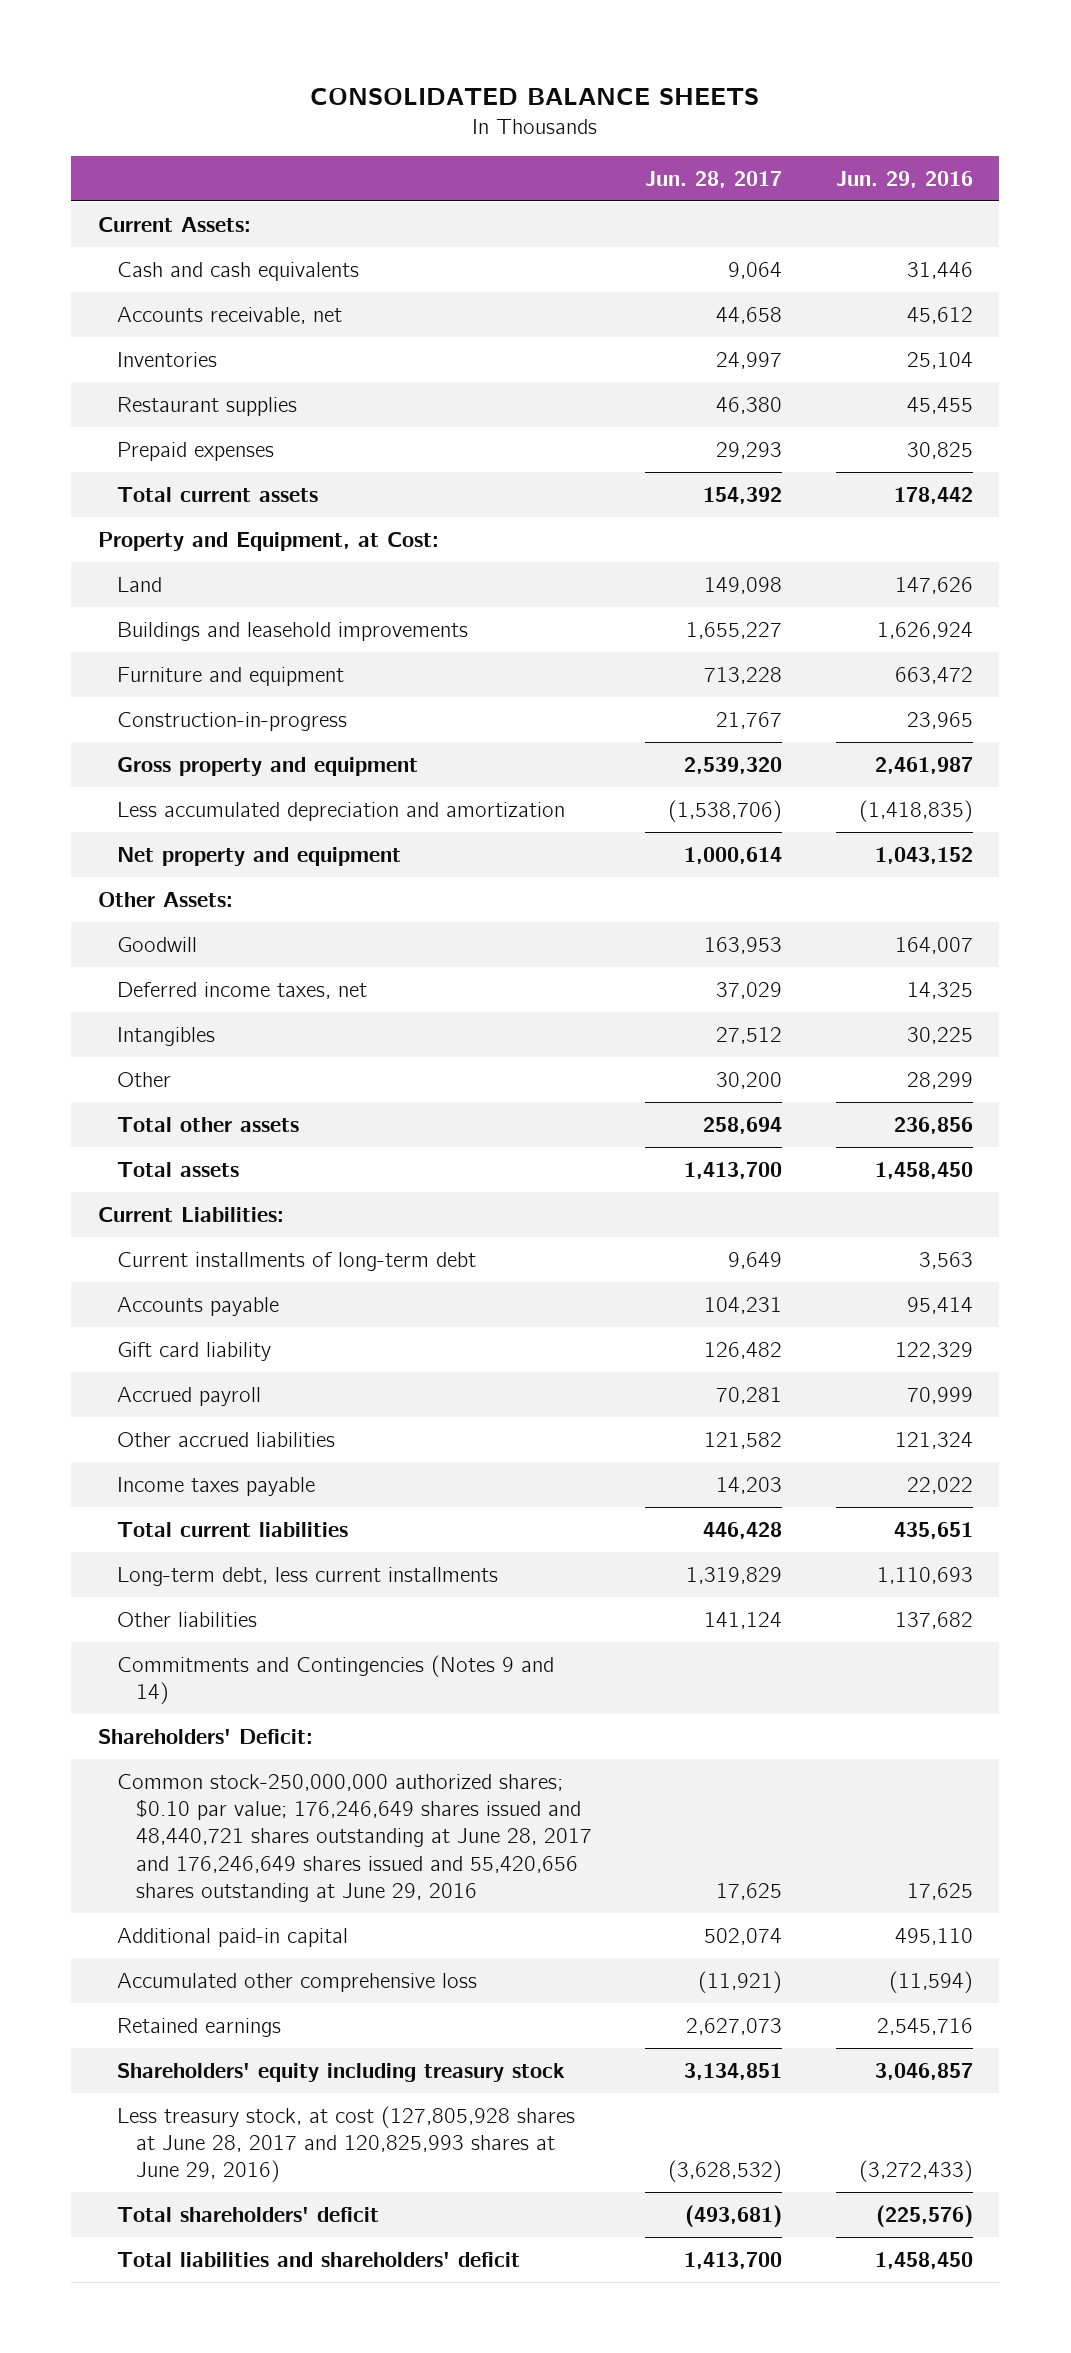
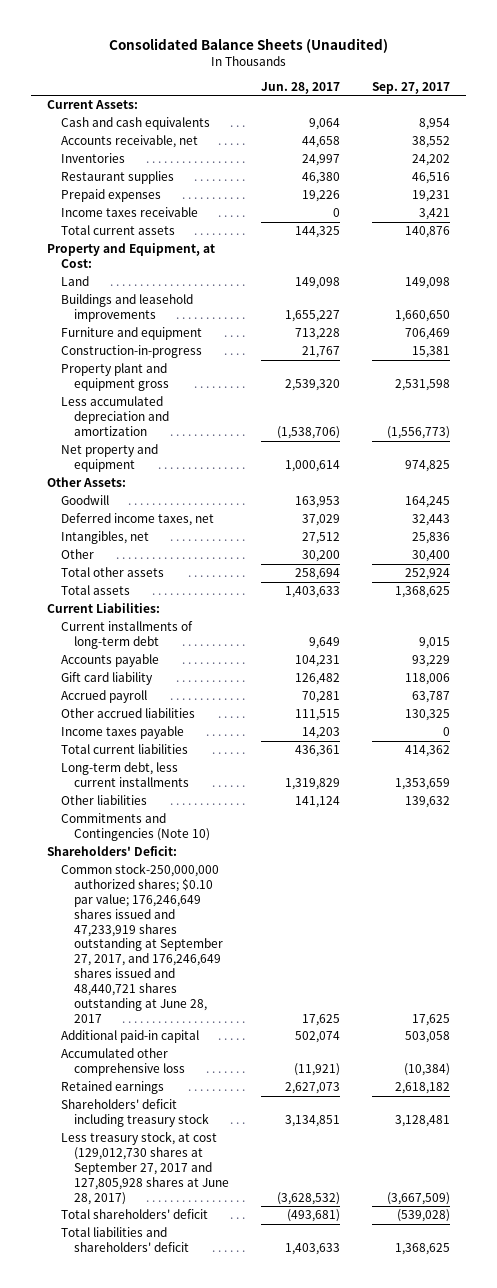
- CONSOLIDATED BALANCE SHEETS
+ Consolidated Balance Sheets (Unaudited)
- | Jun. 28, 2017 | Jun. 29, 2016
+ | Jun. 28, 2017 | Sep. 27, 2017
- Prepaid expenses | 29,293 | 30,825
- Total current assets | 154,392 | 178,442
+ Prepaid expenses | 19,226 | 19,231
+ Income taxes receivable | 0 | 3,421
+ Total current assets | 144,325 | 140,876
- Gross property and equipment | 2,539,320 | 2,461,987
+ Property plant and equipment gross | 2,539,320 | 2,531,598
- Intangibles | 27,512 | 30,225
+ Intangibles, net | 27,512 | 25,836
- Total assets | 1,413,700 | 1,458,450
+ Total assets | 1,403,633 | 1,368,625
- Other accrued liabilities | 121,582 | 121,324
+ Other accrued liabilities | 111,515 | 130,325
- Total current liabilities | 446,428 | 435,651
+ Total current liabilities | 436,361 | 414,362
- Commitments and Contingencies (Notes 9 and 14)
+ Commitments and Contingencies (Note 10)
- Common stock-250,000,000 authorized shares; $0.10 par value; 176,246,649 shares issued and 48,440,721 shares outstanding at June 28, 2017 and 176,246,649 shares issued and 55,420,656 shares outstanding at June 29, 2016 | 17,625 | 17,625
+ Common stock-250,000,000 authorized shares; $0.10 par value; 176,246,649 shares issued and 47,233,919 shares outstanding at September 27, 2017, and 176,246,649 shares issued and 48,440,721 shares outstanding at June 28, 2017 | 17,625 | 17,625
- Shareholders' equity including treasury stock | 3,134,851 | 3,046,857
- Less treasury stock, at cost (127,805,928 shares at June 28, 2017 and 120,825,993 shares at June 29, 2016) | (3,628,532) | (3,272,433)
+ Shareholders' deficit including treasury stock | 3,134,851 | 3,128,481
+ Less treasury stock, at cost (129,012,730 shares at September 27, 2017 and 127,805,928 shares at June 28, 2017) | (3,628,532) | (3,667,509)
- Total liabilities and shareholders' deficit | 1,413,700 | 1,458,450
+ Total liabilities and shareholders' deficit | 1,403,633 | 1,368,625

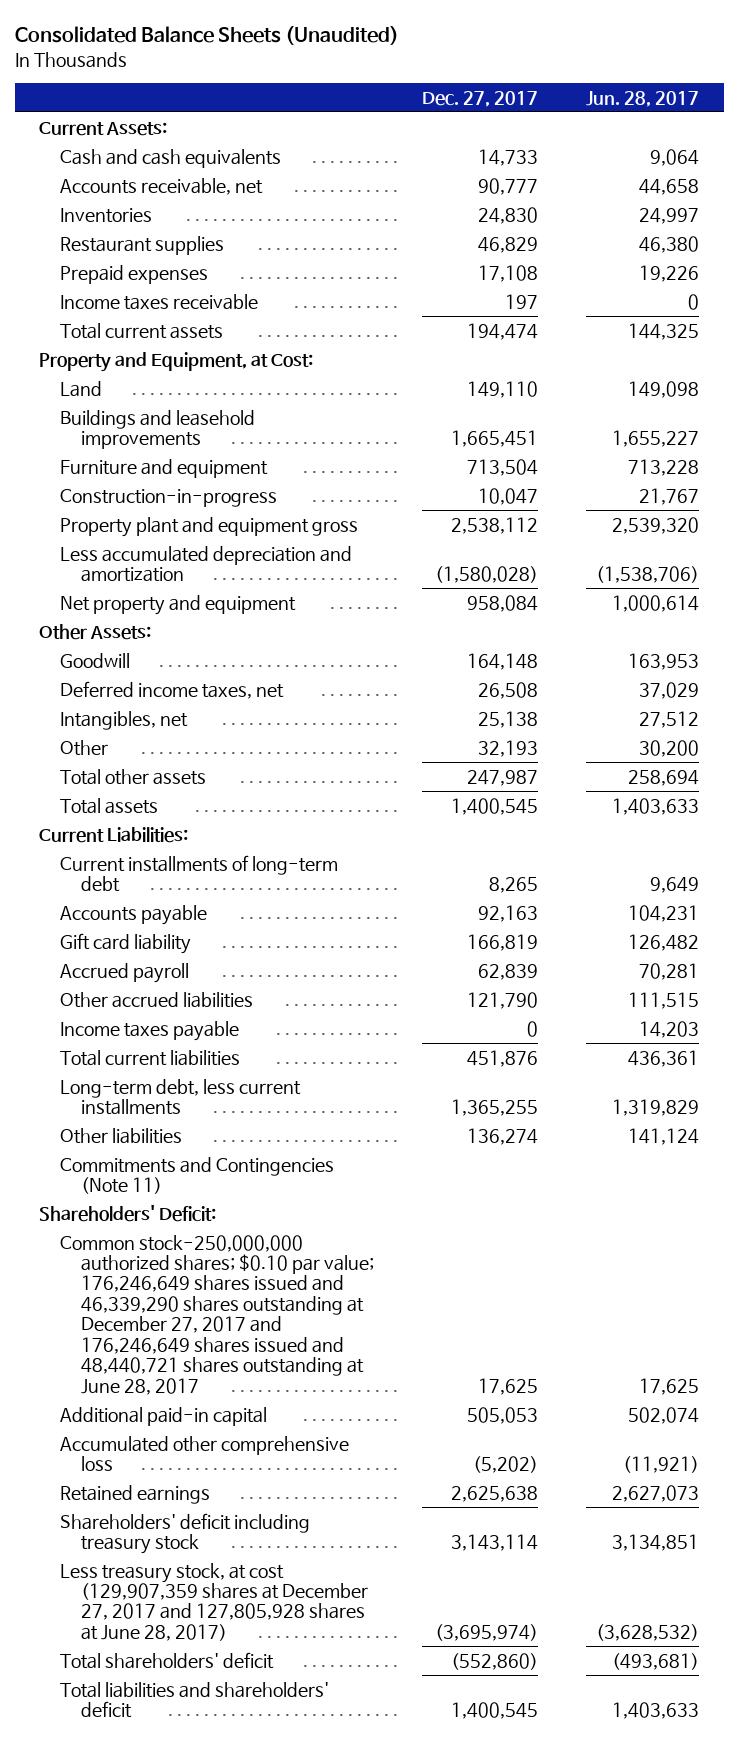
- | Jun. 28, 2017 | Sep. 27, 2017
+ | Dec. 27, 2017 | Jun. 28, 2017
- Commitments and Contingencies (Note 10)
+ Commitments and Contingencies (Note 11)
- Common stock-250,000,000 authorized shares; $0.10 par value; 176,246,649 shares issued and 47,233,919 shares outstanding at September 27, 2017, and 176,246,649 shares issued and 48,440,721 shares outstanding at June 28, 2017 | 17,625 | 17,625
+ Common stock-250,000,000 authorized shares; $0.10 par value; 176,246,649 shares issued and 46,339,290 shares outstanding at December 27, 2017 and 176,246,649 shares issued and 48,440,721 shares outstanding at June 28, 2017 | 17,625 | 17,625
- Less treasury stock, at cost (129,012,730 shares at September 27, 2017 and 127,805,928 shares at June 28, 2017) | (3,628,532) | (3,667,509)
+ Less treasury stock, at cost (129,907,359 shares at December 27, 2017 and 127,805,928 shares at June 28, 2017) | (3,695,974) | (3,628,532)

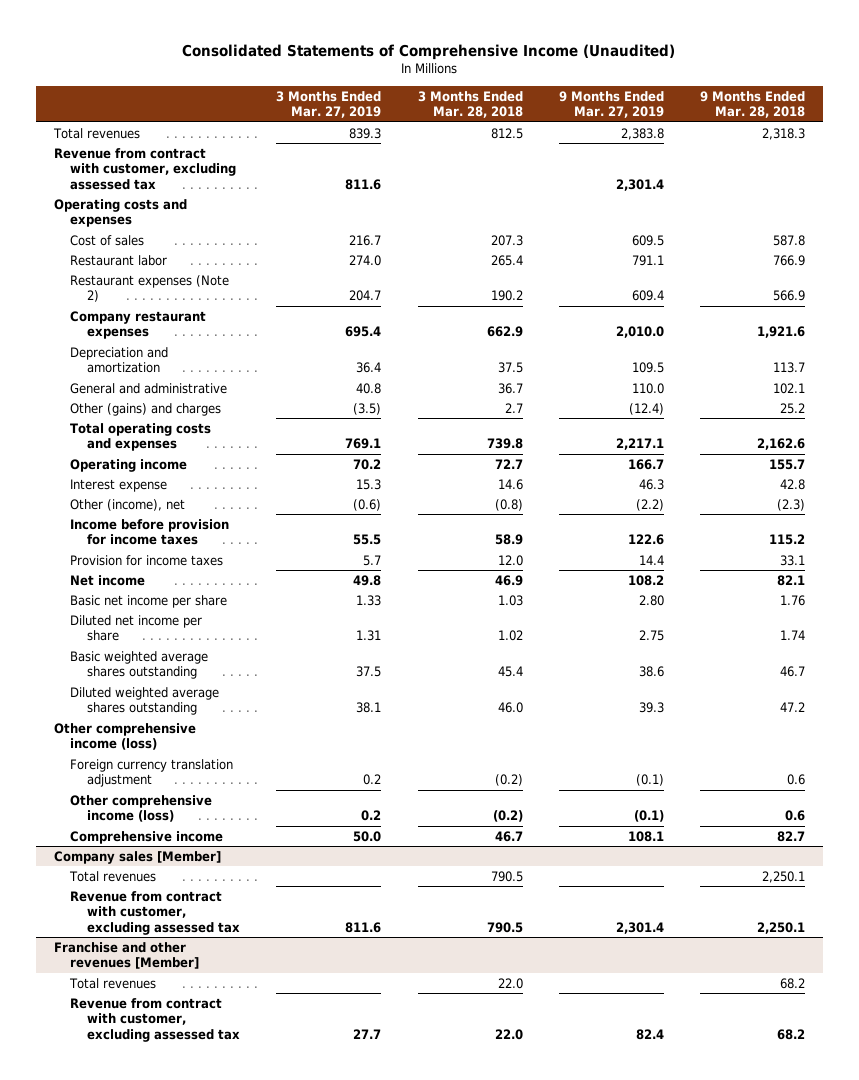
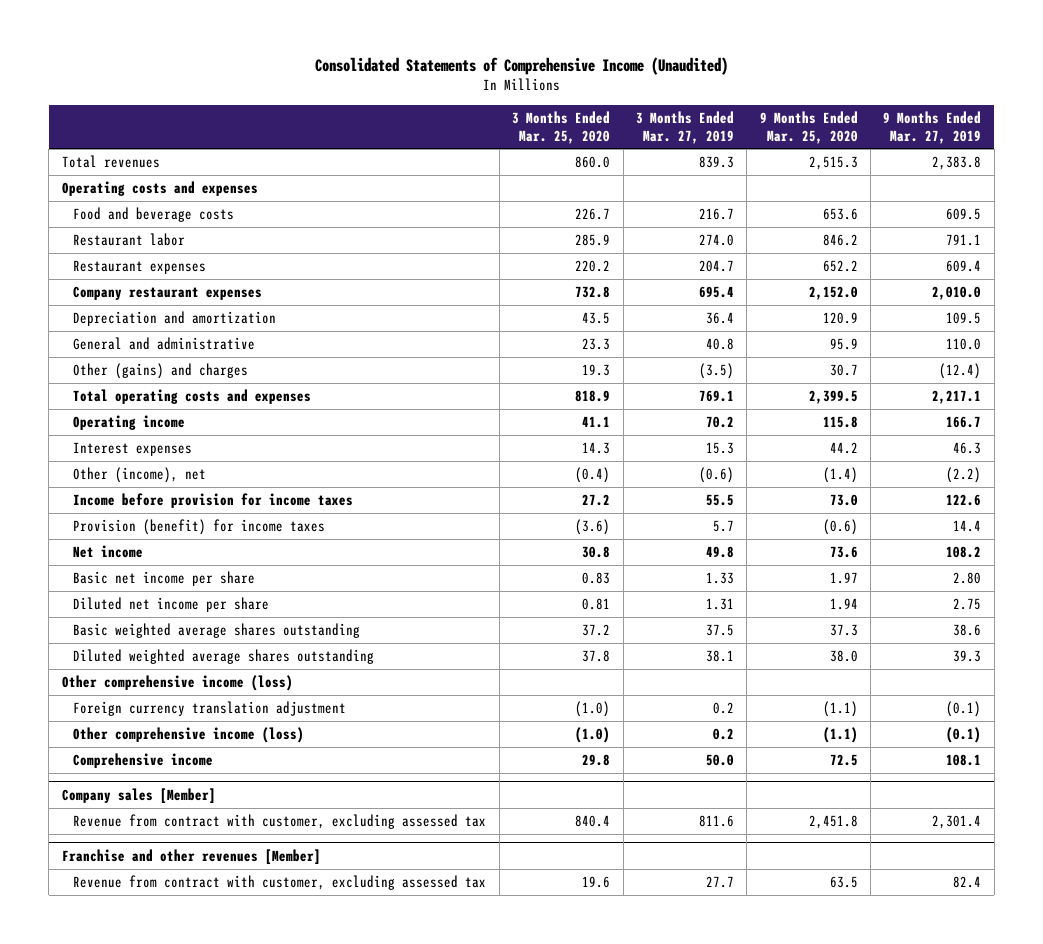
- | 3 Months Ended Mar. 27, 2019 | 3 Months Ended Mar. 28, 2018 | 9 Months Ended Mar. 27, 2019 | 9 Months Ended Mar. 28, 2018
+ | 3 Months Ended Mar. 25, 2020 | 3 Months Ended Mar. 27, 2019 | 9 Months Ended Mar. 25, 2020 | 9 Months Ended Mar. 27, 2019
- Revenue from contract with customer, excluding assessed tax | 811.6 | | 2,301.4 |
- Cost of sales | 216.7 | 207.3 | 609.5 | 587.8
+ Food and beverage costs | 226.7 | 216.7 | 653.6 | 609.5
- Restaurant expenses (Note 2) | 204.7 | 190.2 | 609.4 | 566.9
+ Restaurant expenses | 220.2 | 204.7 | 652.2 | 609.4
- Interest expense | 15.3 | 14.6 | 46.3 | 42.8
+ Interest expenses | 14.3 | 15.3 | 44.2 | 46.3
- Provision for income taxes | 5.7 | 12.0 | 14.4 | 33.1
+ Provision (benefit) for income taxes | (3.6) | 5.7 | (0.6) | 14.4
@ Company sales [Member]
- Total revenues | | 790.5 | | 2,250.1
@ Franchise and other revenues [Member]
- Total revenues | | 22.0 | | 68.2

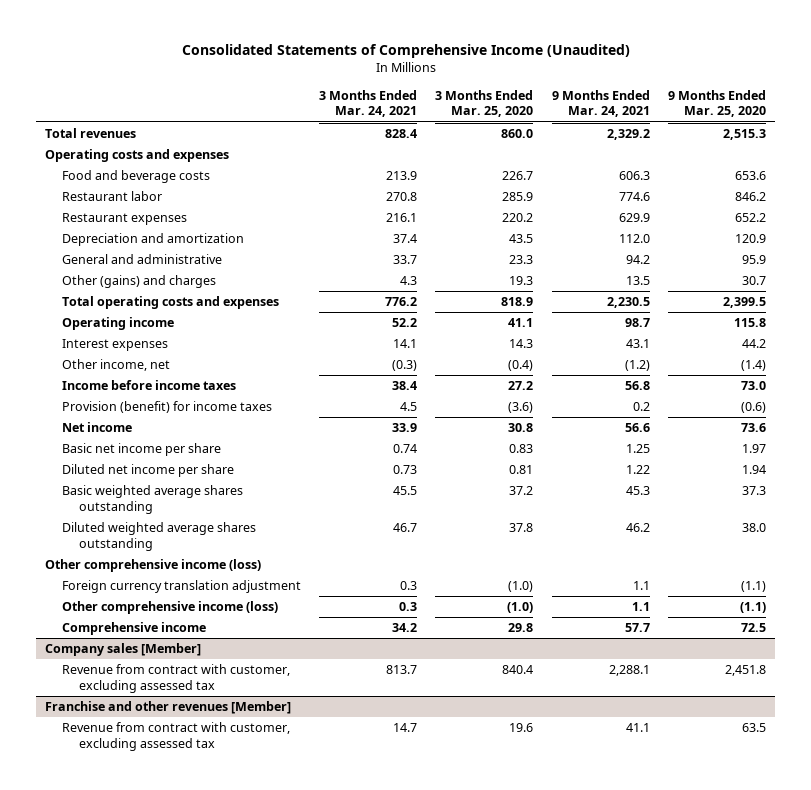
- | 3 Months Ended Mar. 25, 2020 | 3 Months Ended Mar. 27, 2019 | 9 Months Ended Mar. 25, 2020 | 9 Months Ended Mar. 27, 2019
+ | 3 Months Ended Mar. 24, 2021 | 3 Months Ended Mar. 25, 2020 | 9 Months Ended Mar. 24, 2021 | 9 Months Ended Mar. 25, 2020
- Company restaurant expenses | 732.8 | 695.4 | 2,152.0 | 2,010.0
- Other (income), net | (0.4) | (0.6) | (1.4) | (2.2)
- Income before provision for income taxes | 27.2 | 55.5 | 73.0 | 122.6
+ Other income, net | (0.3) | (0.4) | (1.2) | (1.4)
+ Income before income taxes | 38.4 | 27.2 | 56.8 | 73.0

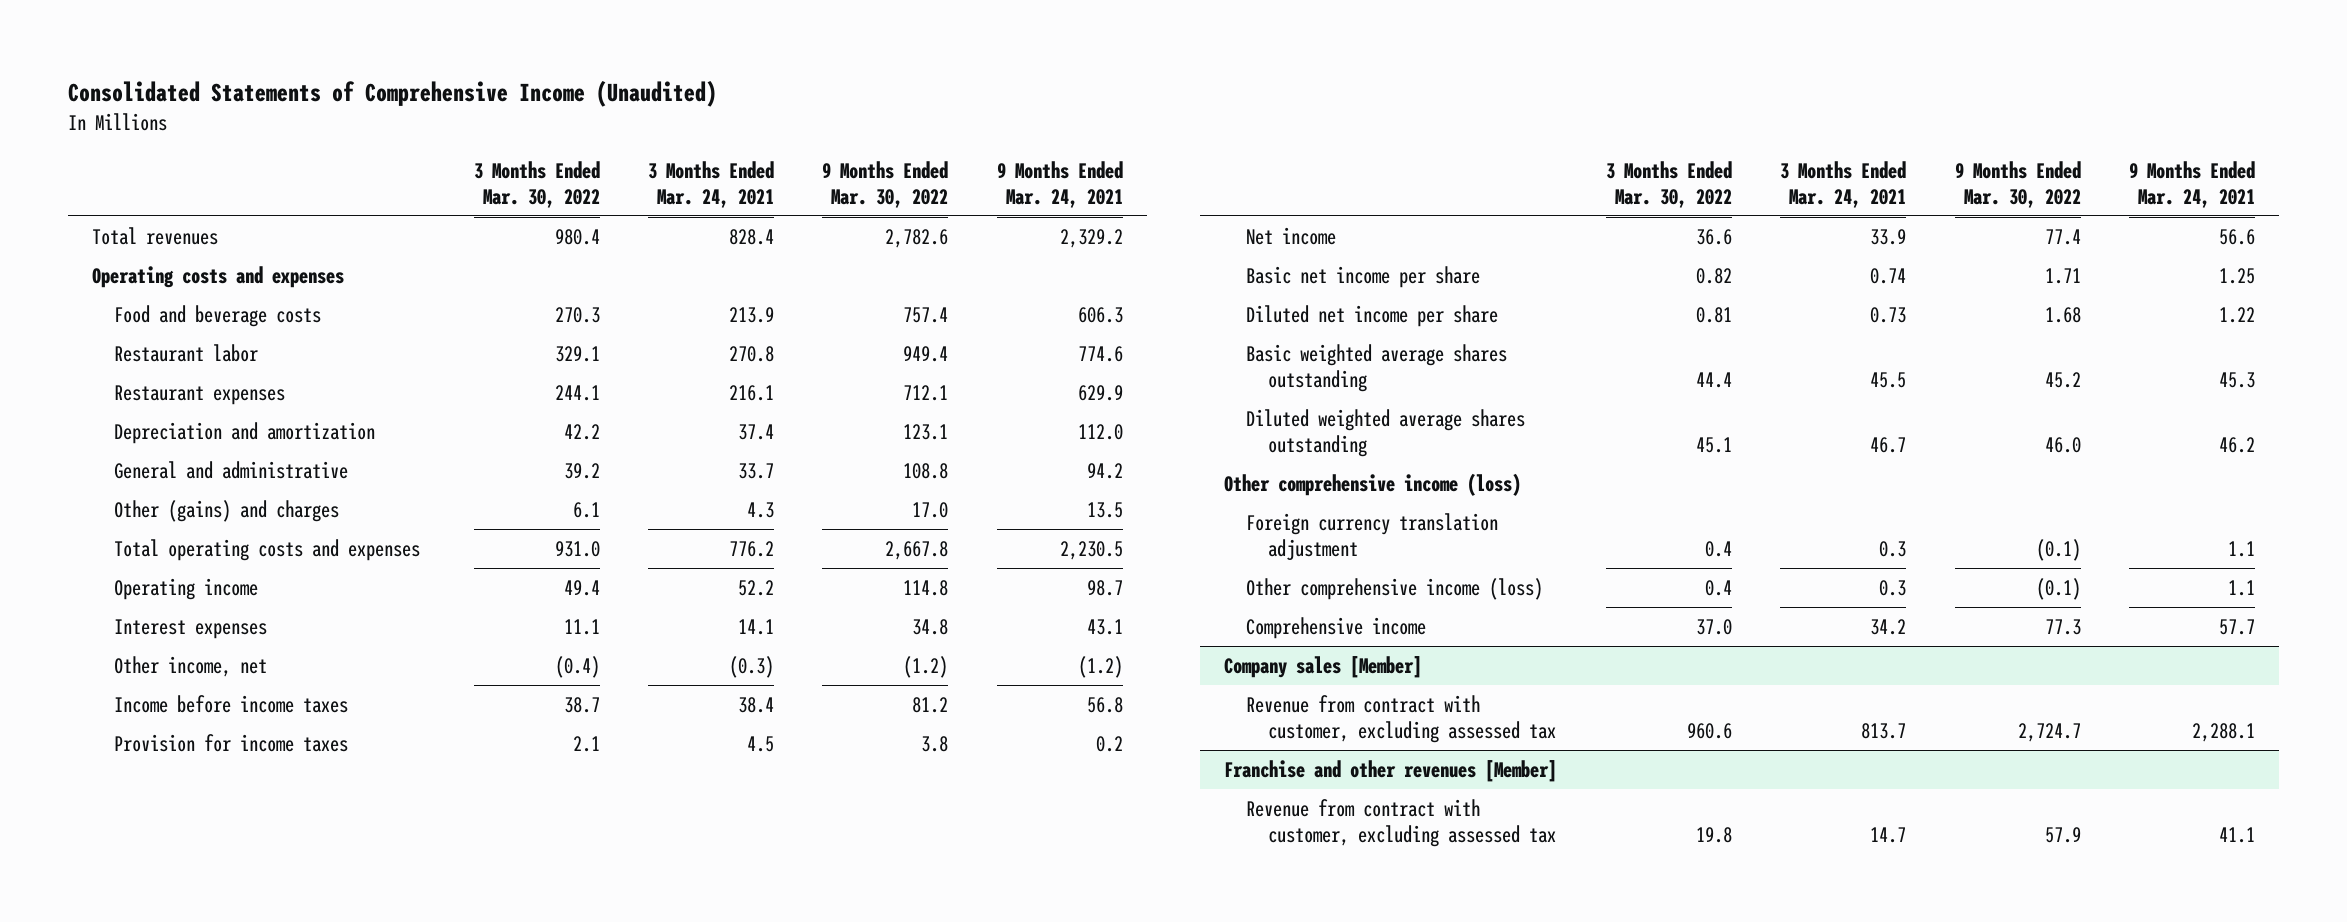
- | 3 Months Ended Mar. 24, 2021 | 3 Months Ended Mar. 25, 2020 | 9 Months Ended Mar. 24, 2021 | 9 Months Ended Mar. 25, 2020
+ | 3 Months Ended Mar. 30, 2022 | 3 Months Ended Mar. 24, 2021 | 9 Months Ended Mar. 30, 2022 | 9 Months Ended Mar. 24, 2021
- Provision (benefit) for income taxes | 4.5 | (3.6) | 0.2 | (0.6)
+ Provision for income taxes | 2.1 | 4.5 | 3.8 | 0.2

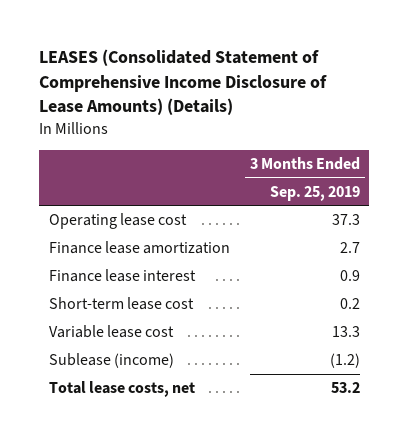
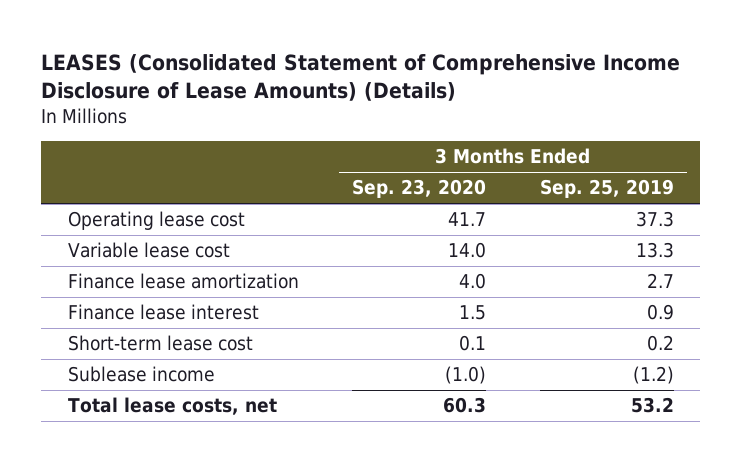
- | 3 Months Ended Sep. 25, 2019
+ | 3 Months Ended Sep. 23, 2020 | 3 Months Ended Sep. 25, 2019
moved up: Variable lease cost | 14.0 | 13.3
- Sublease (income) | (1.2)
+ Sublease income | (1.0) | (1.2)

